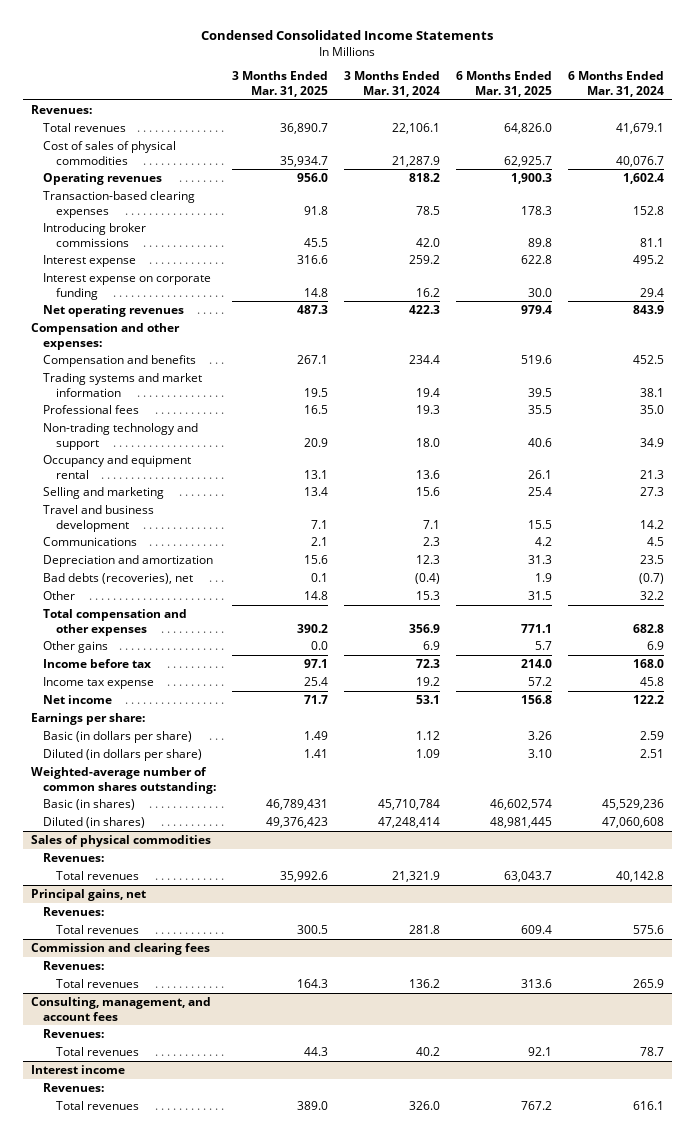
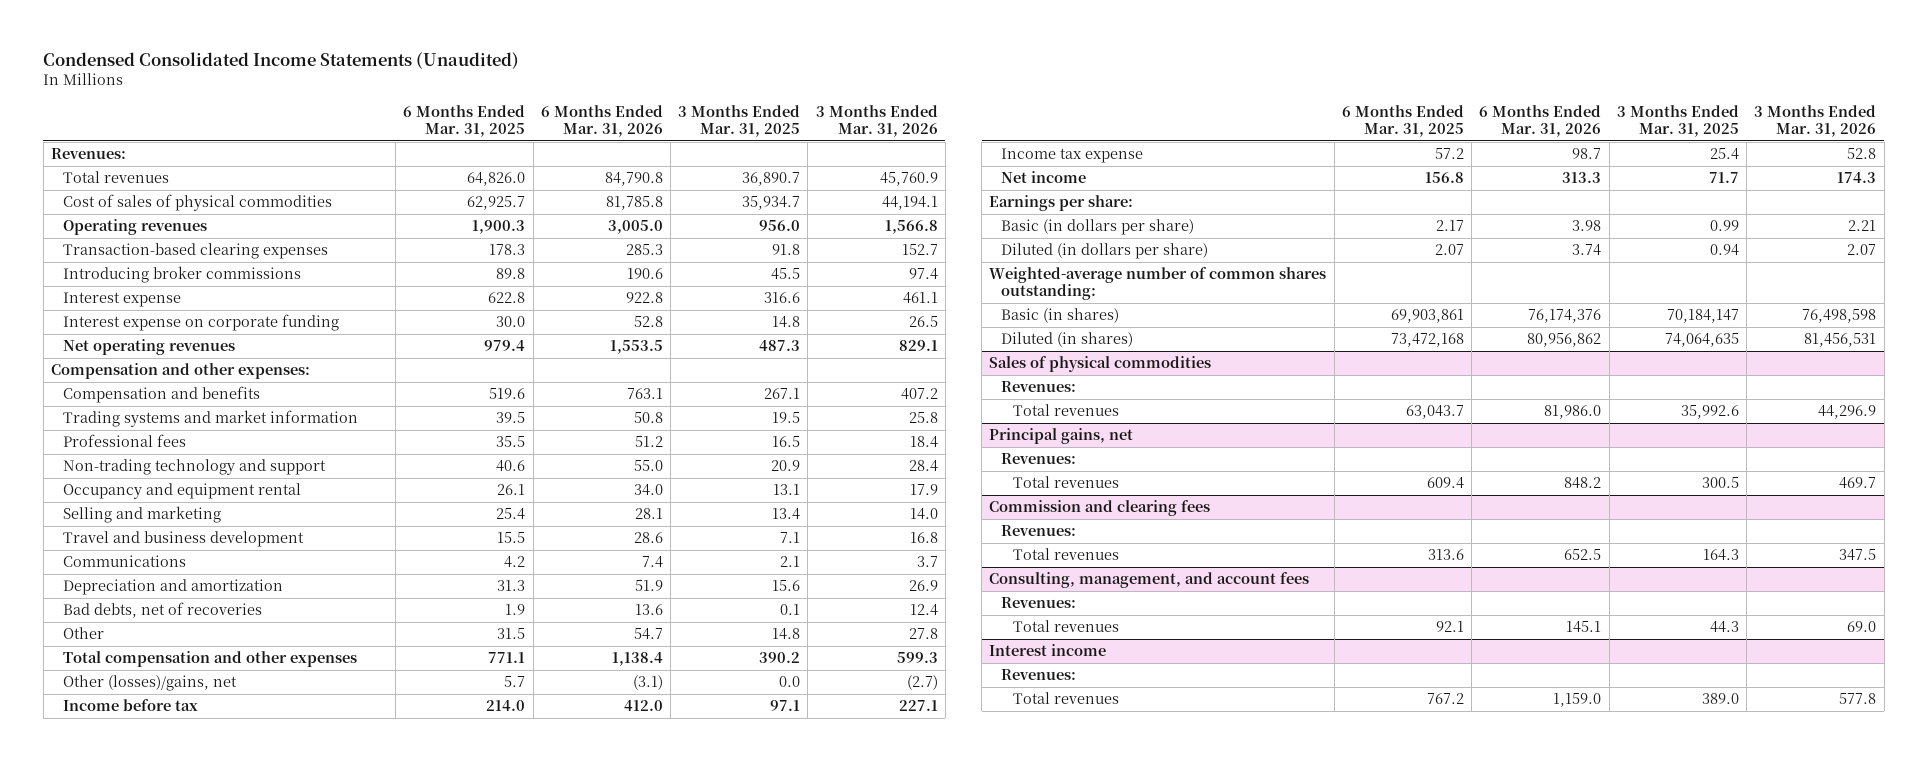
- Condensed Consolidated Income Statements
+ Condensed Consolidated Income Statements (Unaudited)
- | 3 Months Ended Mar. 31, 2025 | 3 Months Ended Mar. 31, 2024 | 6 Months Ended Mar. 31, 2025 | 6 Months Ended Mar. 31, 2024
+ | 6 Months Ended Mar. 31, 2025 | 6 Months Ended Mar. 31, 2026 | 3 Months Ended Mar. 31, 2025 | 3 Months Ended Mar. 31, 2026
- Bad debts (recoveries), net | 0.1 | (0.4) | 1.9 | (0.7)
+ Bad debts, net of recoveries | 1.9 | 13.6 | 0.1 | 12.4
- Other gains | 0.0 | 6.9 | 5.7 | 6.9
+ Other (losses)/gains, net | 5.7 | (3.1) | 0.0 | (2.7)
- Basic (in dollars per share) | 1.49 | 1.12 | 3.26 | 2.59
- Diluted (in dollars per share) | 1.41 | 1.09 | 3.10 | 2.51
+ Basic (in dollars per share) | 2.17 | 3.98 | 0.99 | 2.21
+ Diluted (in dollars per share) | 2.07 | 3.74 | 0.94 | 2.07
- Basic (in shares) | 46,789,431 | 45,710,784 | 46,602,574 | 45,529,236
- Diluted (in shares) | 49,376,423 | 47,248,414 | 48,981,445 | 47,060,608
+ Basic (in shares) | 69,903,861 | 76,174,376 | 70,184,147 | 76,498,598
+ Diluted (in shares) | 73,472,168 | 80,956,862 | 74,064,635 | 81,456,531

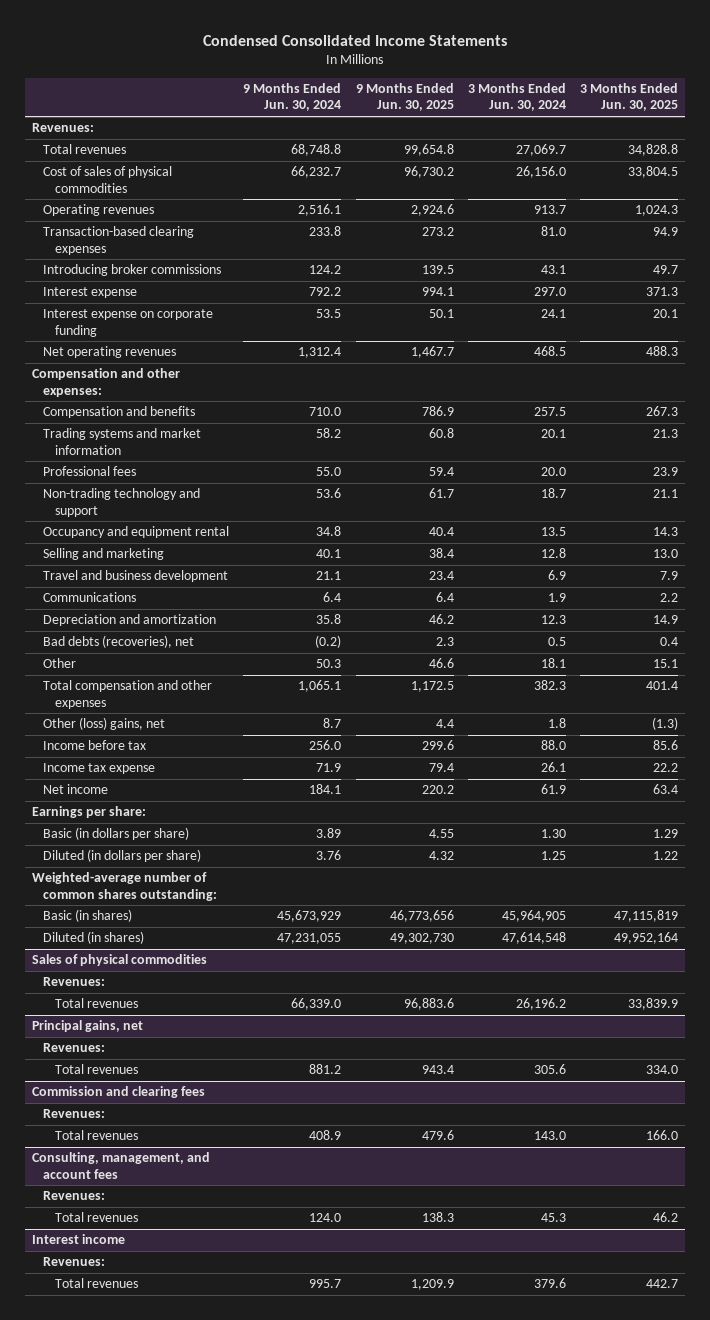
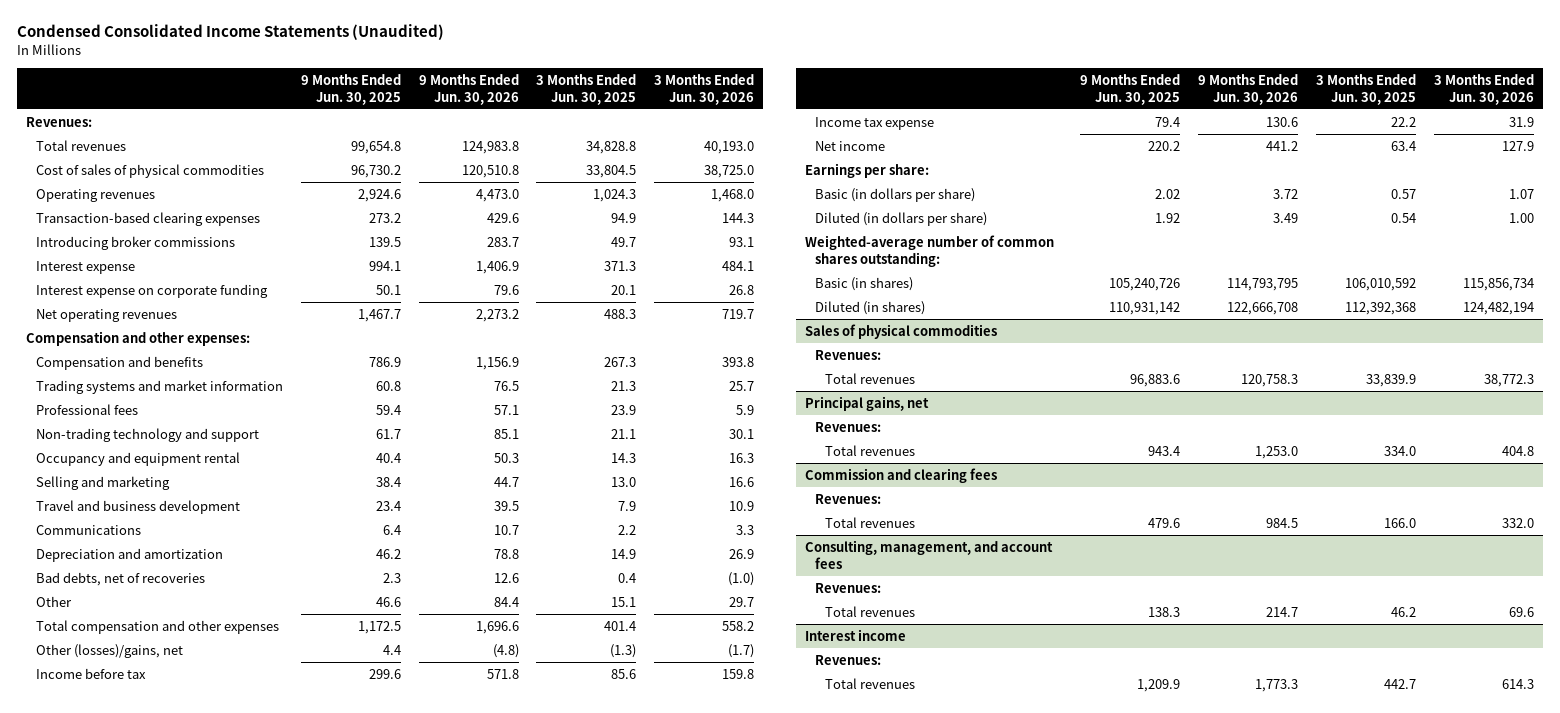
- Condensed Consolidated Income Statements
+ Condensed Consolidated Income Statements (Unaudited)
- | 9 Months Ended Jun. 30, 2024 | 9 Months Ended Jun. 30, 2025 | 3 Months Ended Jun. 30, 2024 | 3 Months Ended Jun. 30, 2025
+ | 9 Months Ended Jun. 30, 2025 | 9 Months Ended Jun. 30, 2026 | 3 Months Ended Jun. 30, 2025 | 3 Months Ended Jun. 30, 2026
- Bad debts (recoveries), net | (0.2) | 2.3 | 0.5 | 0.4
+ Bad debts, net of recoveries | 2.3 | 12.6 | 0.4 | (1.0)
- Other (loss) gains, net | 8.7 | 4.4 | 1.8 | (1.3)
+ Other (losses)/gains, net | 4.4 | (4.8) | (1.3) | (1.7)
- Basic (in dollars per share) | 3.89 | 4.55 | 1.30 | 1.29
- Diluted (in dollars per share) | 3.76 | 4.32 | 1.25 | 1.22
+ Basic (in dollars per share) | 2.02 | 3.72 | 0.57 | 1.07
+ Diluted (in dollars per share) | 1.92 | 3.49 | 0.54 | 1.00
- Basic (in shares) | 45,673,929 | 46,773,656 | 45,964,905 | 47,115,819
- Diluted (in shares) | 47,231,055 | 49,302,730 | 47,614,548 | 49,952,164
+ Basic (in shares) | 105,240,726 | 114,793,795 | 106,010,592 | 115,856,734
+ Diluted (in shares) | 110,931,142 | 122,666,708 | 112,392,368 | 124,482,194

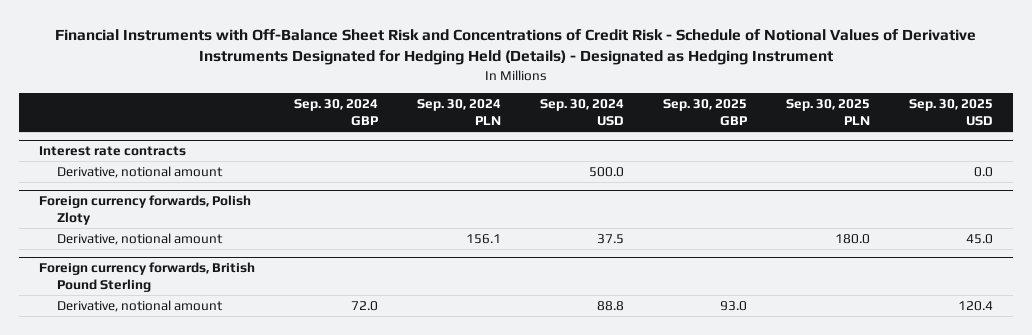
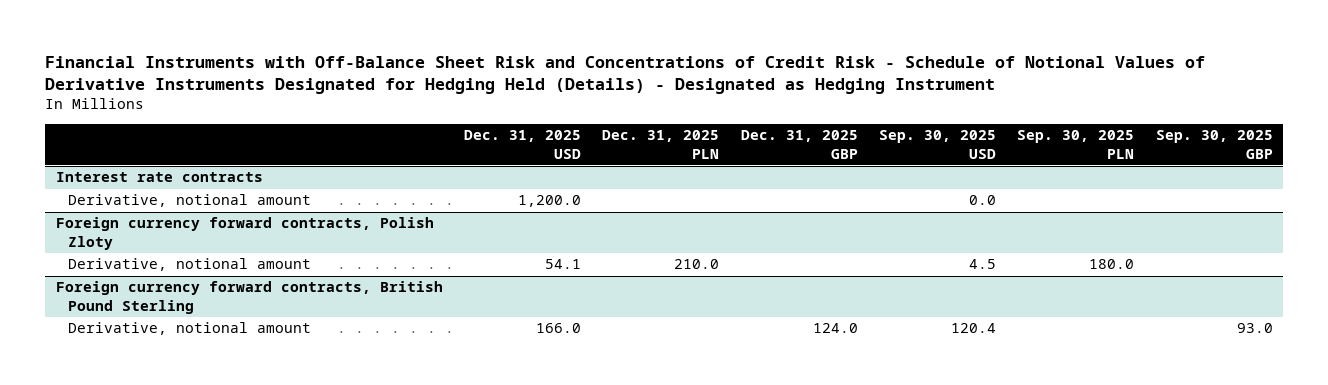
- | Sep. 30, 2024 GBP | Sep. 30, 2024 PLN | Sep. 30, 2024 USD | Sep. 30, 2025 GBP | Sep. 30, 2025 PLN | Sep. 30, 2025 USD
+ | Dec. 31, 2025 USD | Dec. 31, 2025 PLN | Dec. 31, 2025 GBP | Sep. 30, 2025 USD | Sep. 30, 2025 PLN | Sep. 30, 2025 GBP
- Foreign currency forwards, Polish Zloty
- Derivative, notional amount | | 156.1 | 37.5 | | 180.0 | 45.0
- Foreign currency forwards, British Pound Sterling
+ Foreign currency forward contracts, Polish Zloty
+ Derivative, notional amount | 54.1 | 210.0 | | 4.5 | 180.0 |
+ Foreign currency forward contracts, British Pound Sterling

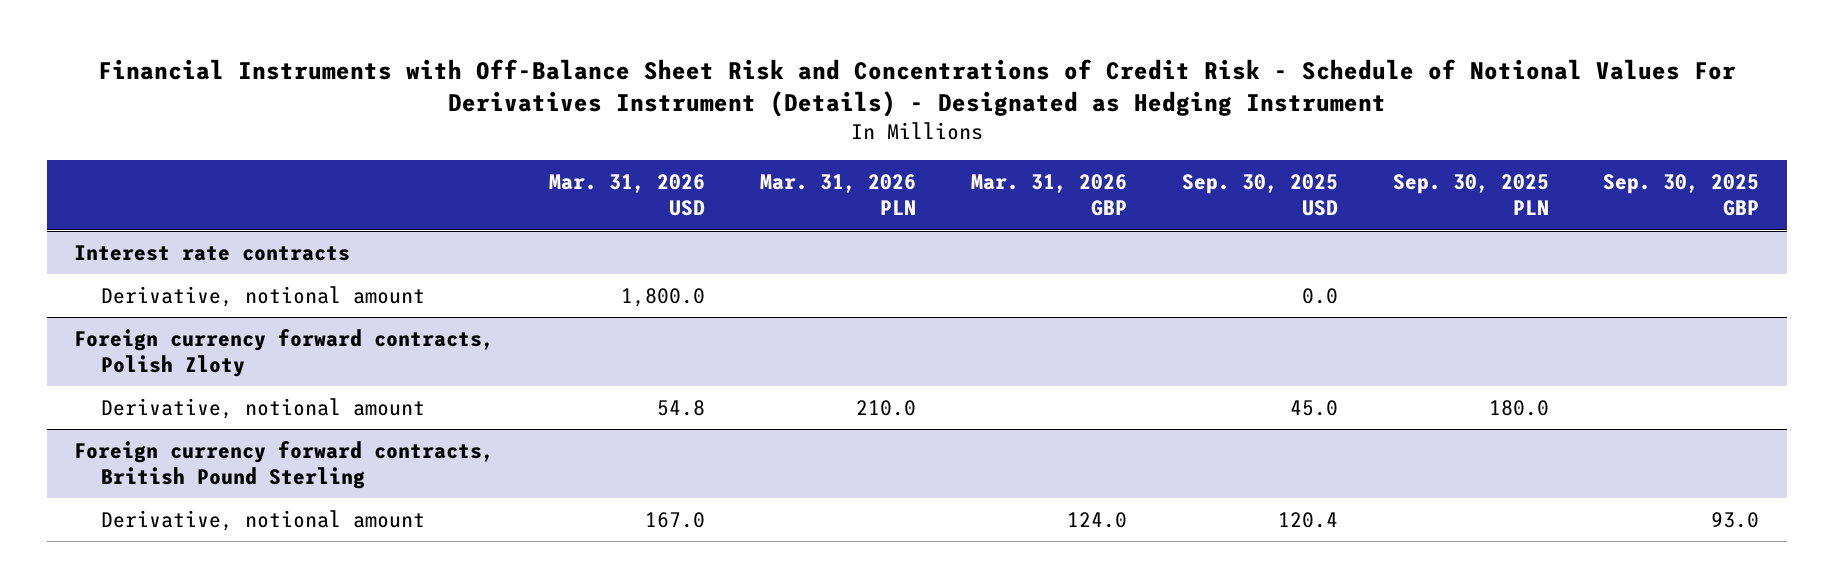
- Financial Instruments with Off-Balance Sheet Risk and Concentrations of Credit Risk - Schedule of Notional Values of Derivative Instruments Designated for Hedging Held (Details) - Designated as Hedging Instrument
+ Financial Instruments with Off-Balance Sheet Risk and Concentrations of Credit Risk - Schedule of Notional Values For Derivatives Instrument (Details) - Designated as Hedging Instrument
- | Dec. 31, 2025 USD | Dec. 31, 2025 PLN | Dec. 31, 2025 GBP | Sep. 30, 2025 USD | Sep. 30, 2025 PLN | Sep. 30, 2025 GBP
+ | Mar. 31, 2026 USD | Mar. 31, 2026 PLN | Mar. 31, 2026 GBP | Sep. 30, 2025 USD | Sep. 30, 2025 PLN | Sep. 30, 2025 GBP
@ Foreign currency forward contracts, Polish Zloty
- Derivative, notional amount | 54.1 | 210.0 | | 4.5 | 180.0 |
+ Derivative, notional amount | 54.8 | 210.0 | | 45.0 | 180.0 |

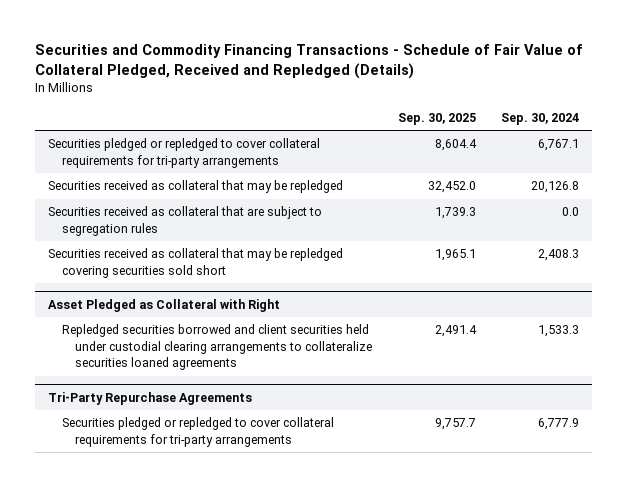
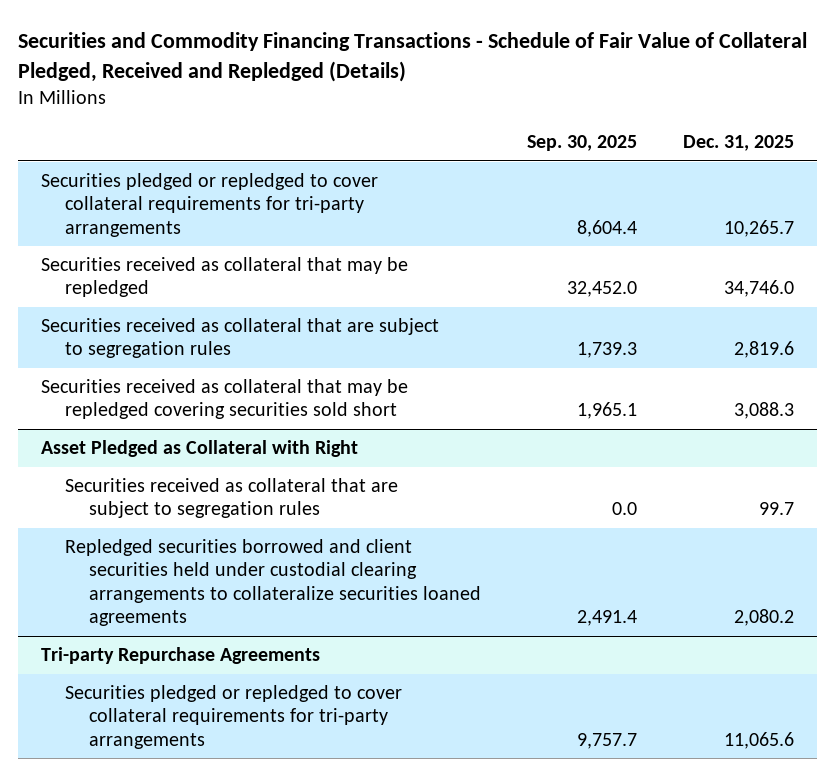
- | Sep. 30, 2025 | Sep. 30, 2024
+ | Sep. 30, 2025 | Dec. 31, 2025
@ Asset Pledged as Collateral with Right
+ Securities received as collateral that are subject to segregation rules | 0.0 | 99.7
- Tri-Party Repurchase Agreements
+ Tri-party Repurchase Agreements

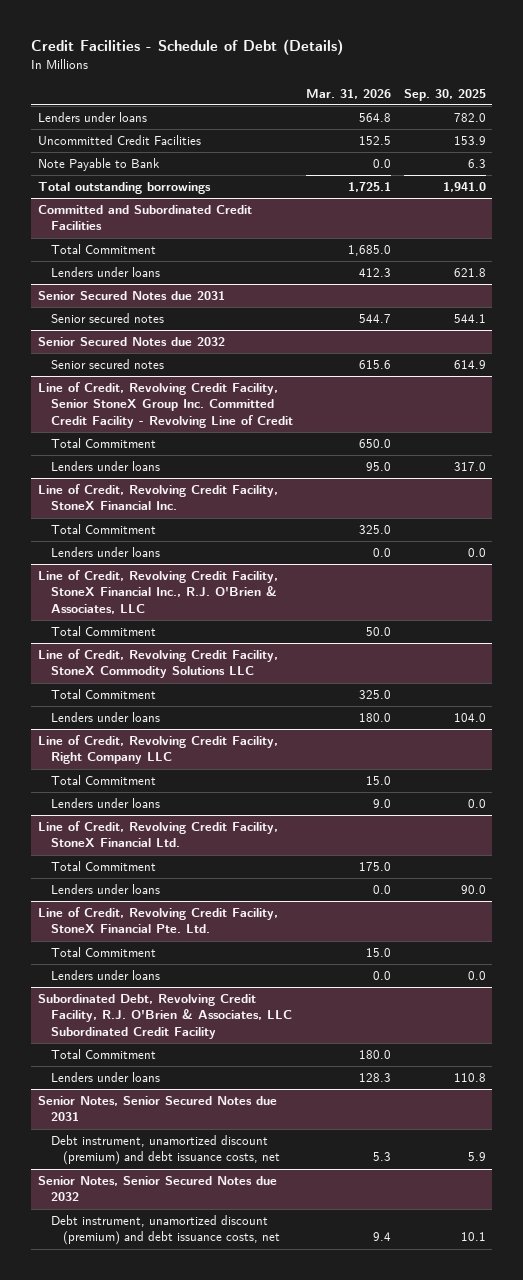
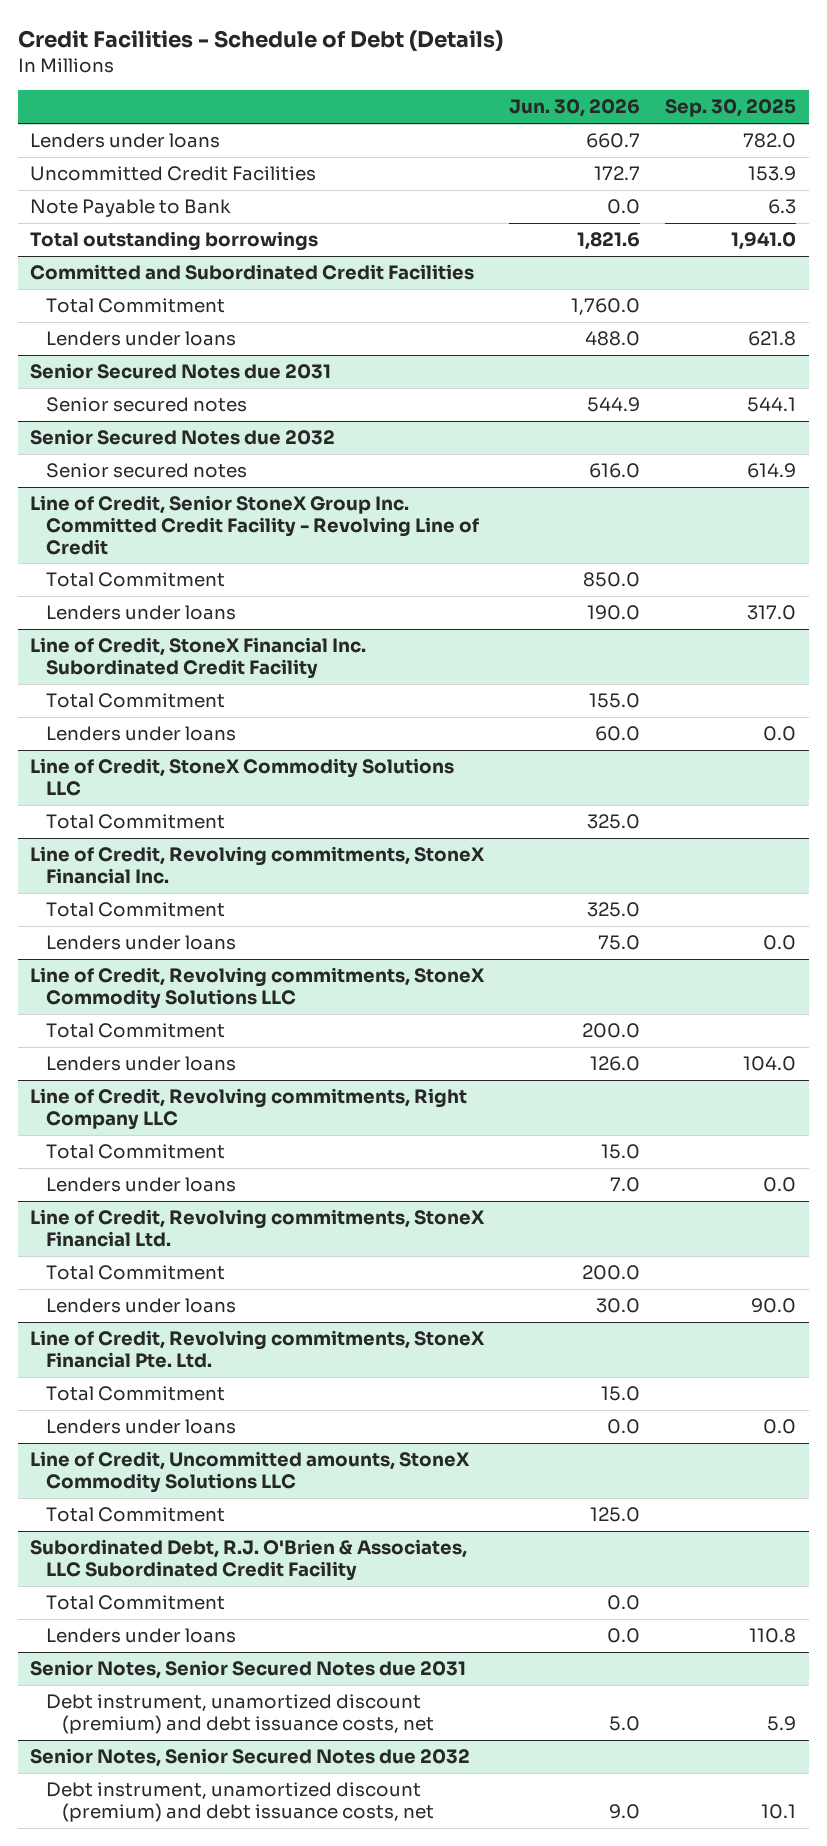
- | Mar. 31, 2026 | Sep. 30, 2025
+ | Jun. 30, 2026 | Sep. 30, 2025
- Line of Credit, Revolving Credit Facility, Senior StoneX Group Inc. Committed Credit Facility - Revolving Line of Credit
+ Line of Credit, Senior StoneX Group Inc. Committed Credit Facility - Revolving Line of Credit
- Line of Credit, Revolving Credit Facility, StoneX Financial Inc.
+ Line of Credit, StoneX Financial Inc. Subordinated Credit Facility
- Line of Credit, Revolving Credit Facility, StoneX Financial Inc., R.J. O'Brien & Associates, LLC
+ Line of Credit, StoneX Commodity Solutions LLC
- Line of Credit, Revolving Credit Facility, StoneX Commodity Solutions LLC
+ Line of Credit, Revolving commitments, StoneX Financial Inc.
+ Lenders under loans | 75.0 | 0.0
+ Line of Credit, Revolving commitments, StoneX Commodity Solutions LLC
+ Total Commitment | 200.0 |
- Line of Credit, Revolving Credit Facility, Right Company LLC
+ Line of Credit, Revolving commitments, Right Company LLC
- Line of Credit, Revolving Credit Facility, StoneX Financial Ltd.
+ Line of Credit, Revolving commitments, StoneX Financial Ltd.
- Line of Credit, Revolving Credit Facility, StoneX Financial Pte. Ltd.
+ Line of Credit, Revolving commitments, StoneX Financial Pte. Ltd.
- Subordinated Debt, Revolving Credit Facility, R.J. O'Brien & Associates, LLC Subordinated Credit Facility
+ Line of Credit, Uncommitted amounts, StoneX Commodity Solutions LLC
+ Subordinated Debt, R.J. O'Brien & Associates, LLC Subordinated Credit Facility
+ Total Commitment | 0.0 |

